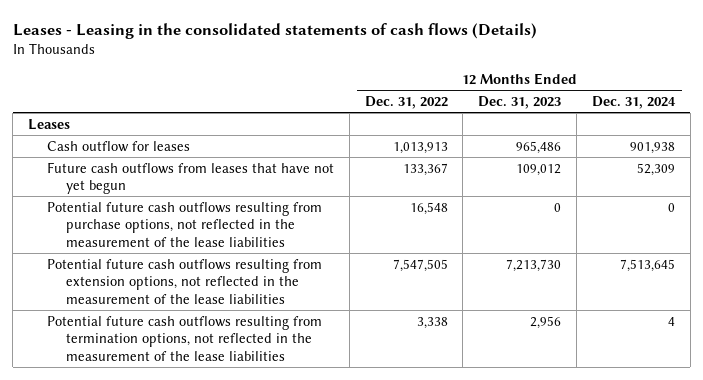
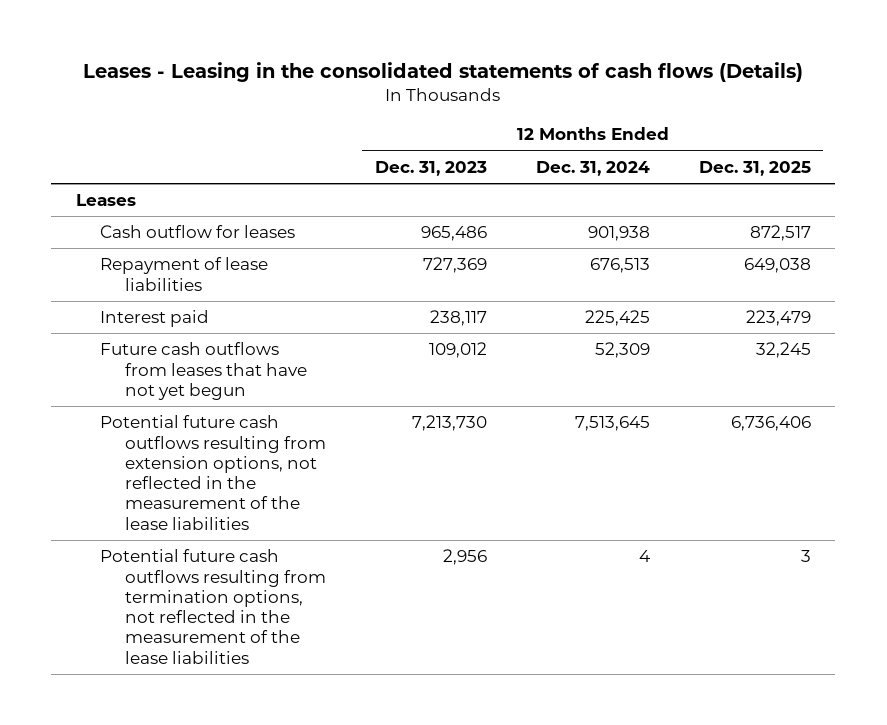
- | 12 Months Ended Dec. 31, 2022 | 12 Months Ended Dec. 31, 2023 | 12 Months Ended Dec. 31, 2024
+ | 12 Months Ended Dec. 31, 2023 | 12 Months Ended Dec. 31, 2024 | 12 Months Ended Dec. 31, 2025
+ Repayment of lease liabilities | 727,369 | 676,513 | 649,038
+ Interest paid | 238,117 | 225,425 | 223,479
- Potential future cash outflows resulting from purchase options, not reflected in the measurement of the lease liabilities | 16,548 | 0 | 0

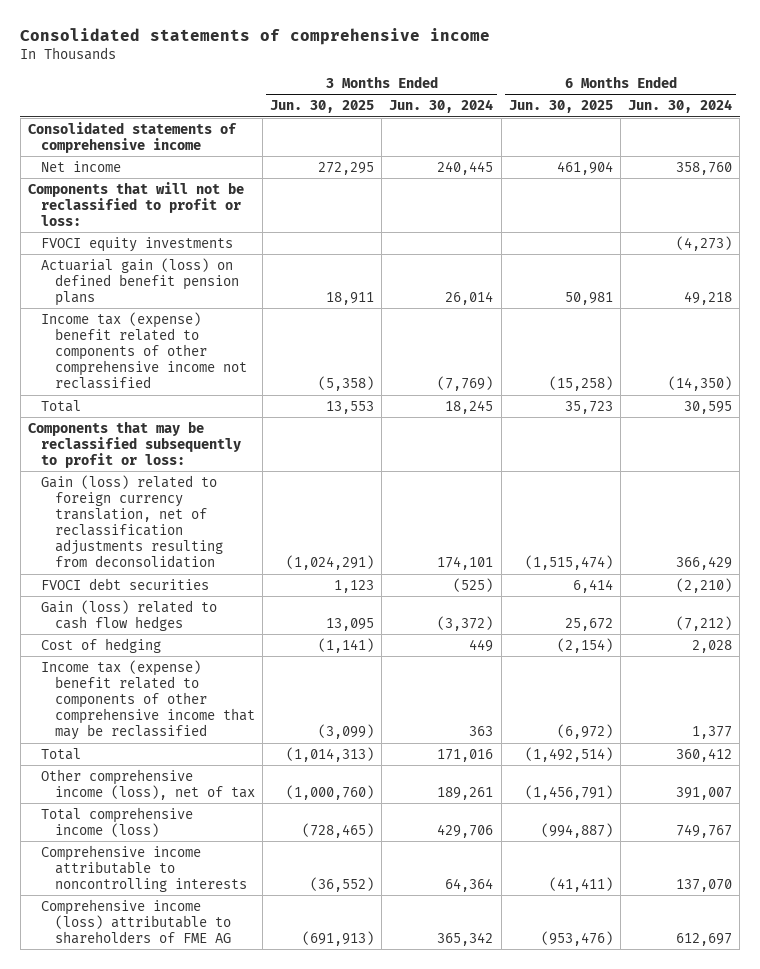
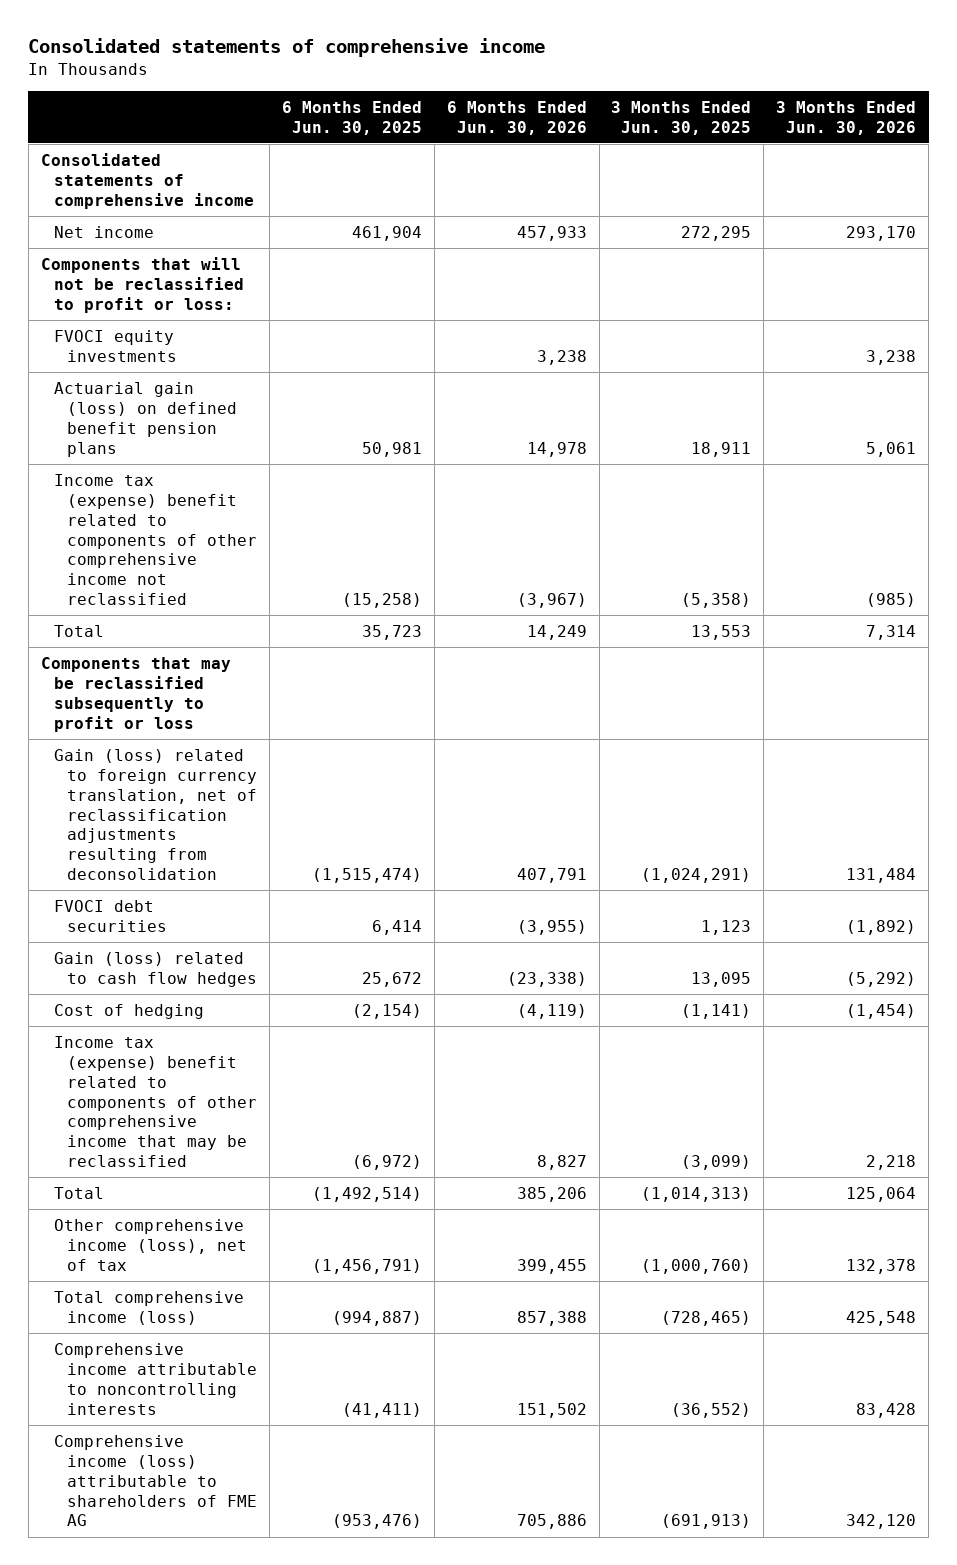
- | 3 Months Ended Jun. 30, 2025 | 3 Months Ended Jun. 30, 2024 | 6 Months Ended Jun. 30, 2025 | 6 Months Ended Jun. 30, 2024
+ | 6 Months Ended Jun. 30, 2025 | 6 Months Ended Jun. 30, 2026 | 3 Months Ended Jun. 30, 2025 | 3 Months Ended Jun. 30, 2026
- Components that may be reclassified subsequently to profit or loss:
+ Components that may be reclassified subsequently to profit or loss

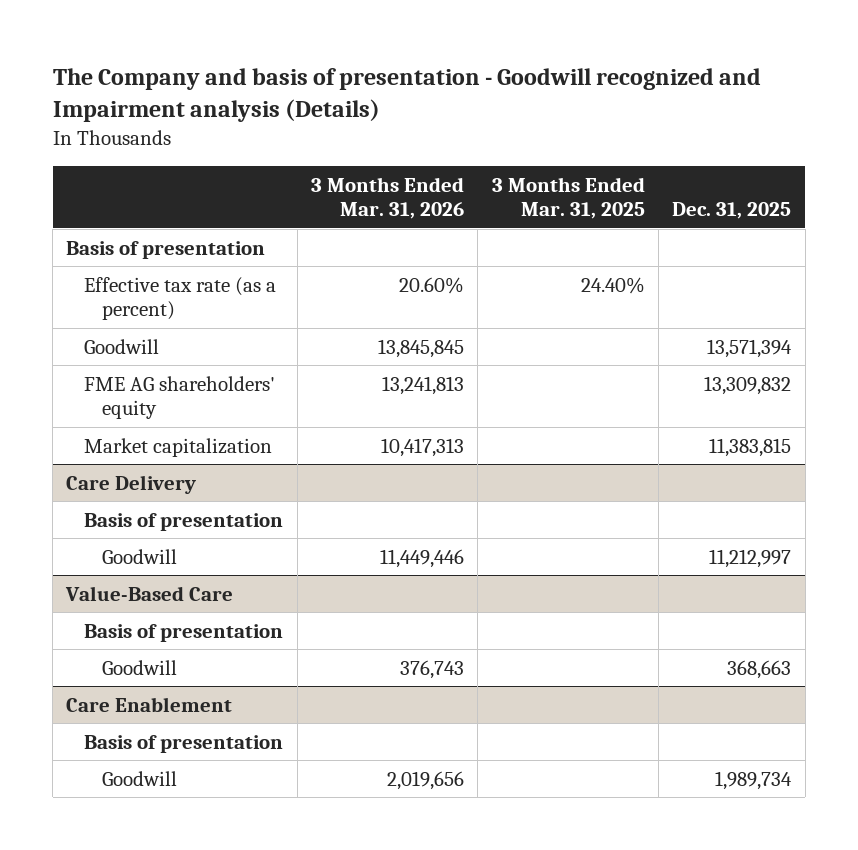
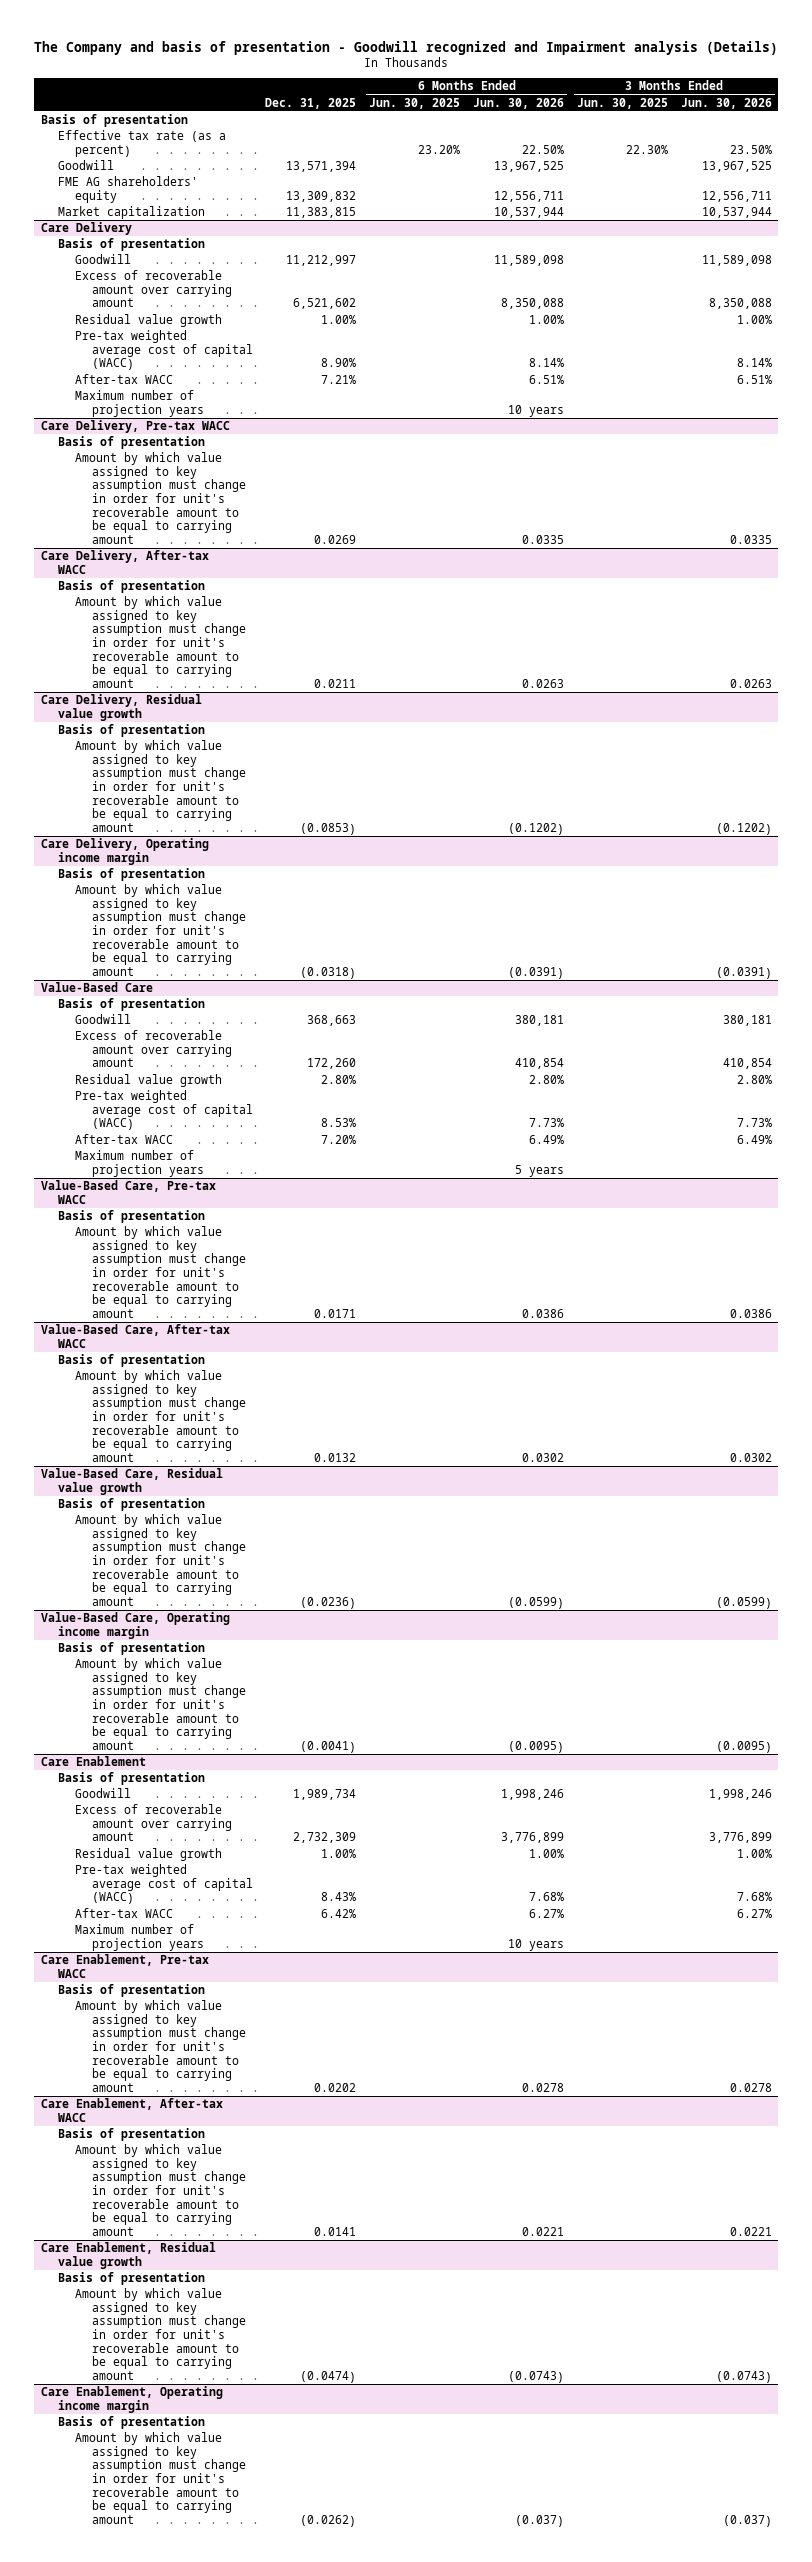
- | 3 Months Ended Mar. 31, 2026 | 3 Months Ended Mar. 31, 2025 | Dec. 31, 2025
+ | Dec. 31, 2025 | 6 Months Ended Jun. 30, 2025 | 6 Months Ended Jun. 30, 2026 | 3 Months Ended Jun. 30, 2025 | 3 Months Ended Jun. 30, 2026
@ Care Delivery
+ Excess of recoverable amount over carrying amount | 6,521,602 | | 8,350,088 | | 8,350,088
+ Residual value growth | 1.00% | | 1.00% | | 1.00%
+ Pre-tax weighted average cost of capital (WACC) | 8.90% | | 8.14% | | 8.14%
+ After-tax WACC | 7.21% | | 6.51% | | 6.51%
+ Maximum number of projection years | | | 10 years | |
+ Care Delivery, Pre-tax WACC
+ Basis of presentation
+ Amount by which value assigned to key assumption must change in order for unit's recoverable amount to be equal to carrying amount | 0.0269 | | 0.0335 | | 0.0335
+ Care Delivery, After-tax WACC
+ Basis of presentation
+ Amount by which value assigned to key assumption must change in order for unit's recoverable amount to be equal to carrying amount | 0.0211 | | 0.0263 | | 0.0263
+ Care Delivery, Residual value growth
+ Basis of presentation
+ Amount by which value assigned to key assumption must change in order for unit's recoverable amount to be equal to carrying amount | (0.0853) | | (0.1202) | | (0.1202)
+ Care Delivery, Operating income margin
+ Basis of presentation
+ Amount by which value assigned to key assumption must change in order for unit's recoverable amount to be equal to carrying amount | (0.0318) | | (0.0391) | | (0.0391)
@ Value-Based Care
+ Excess of recoverable amount over carrying amount | 172,260 | | 410,854 | | 410,854
+ Residual value growth | 2.80% | | 2.80% | | 2.80%
+ Pre-tax weighted average cost of capital (WACC) | 8.53% | | 7.73% | | 7.73%
+ After-tax WACC | 7.20% | | 6.49% | | 6.49%
+ Maximum number of projection years | | | 5 years | |
+ Value-Based Care, Pre-tax WACC
+ Basis of presentation
+ Amount by which value assigned to key assumption must change in order for unit's recoverable amount to be equal to carrying amount | 0.0171 | | 0.0386 | | 0.0386
+ Value-Based Care, After-tax WACC
+ Basis of presentation
+ Amount by which value assigned to key assumption must change in order for unit's recoverable amount to be equal to carrying amount | 0.0132 | | 0.0302 | | 0.0302
+ Value-Based Care, Residual value growth
+ Basis of presentation
+ Amount by which value assigned to key assumption must change in order for unit's recoverable amount to be equal to carrying amount | (0.0236) | | (0.0599) | | (0.0599)
+ Value-Based Care, Operating income margin
+ Basis of presentation
+ Amount by which value assigned to key assumption must change in order for unit's recoverable amount to be equal to carrying amount | (0.0041) | | (0.0095) | | (0.0095)
@ Care Enablement
+ Excess of recoverable amount over carrying amount | 2,732,309 | | 3,776,899 | | 3,776,899
+ Residual value growth | 1.00% | | 1.00% | | 1.00%
+ Pre-tax weighted average cost of capital (WACC) | 8.43% | | 7.68% | | 7.68%
+ After-tax WACC | 6.42% | | 6.27% | | 6.27%
+ Maximum number of projection years | | | 10 years | |
+ Care Enablement, Pre-tax WACC
+ Basis of presentation
+ Amount by which value assigned to key assumption must change in order for unit's recoverable amount to be equal to carrying amount | 0.0202 | | 0.0278 | | 0.0278
+ Care Enablement, After-tax WACC
+ Basis of presentation
+ Amount by which value assigned to key assumption must change in order for unit's recoverable amount to be equal to carrying amount | 0.0141 | | 0.0221 | | 0.0221
+ Care Enablement, Residual value growth
+ Basis of presentation
+ Amount by which value assigned to key assumption must change in order for unit's recoverable amount to be equal to carrying amount | (0.0474) | | (0.0743) | | (0.0743)
+ Care Enablement, Operating income margin
+ Basis of presentation
+ Amount by which value assigned to key assumption must change in order for unit's recoverable amount to be equal to carrying amount | (0.0262) | | (0.037) | | (0.037)

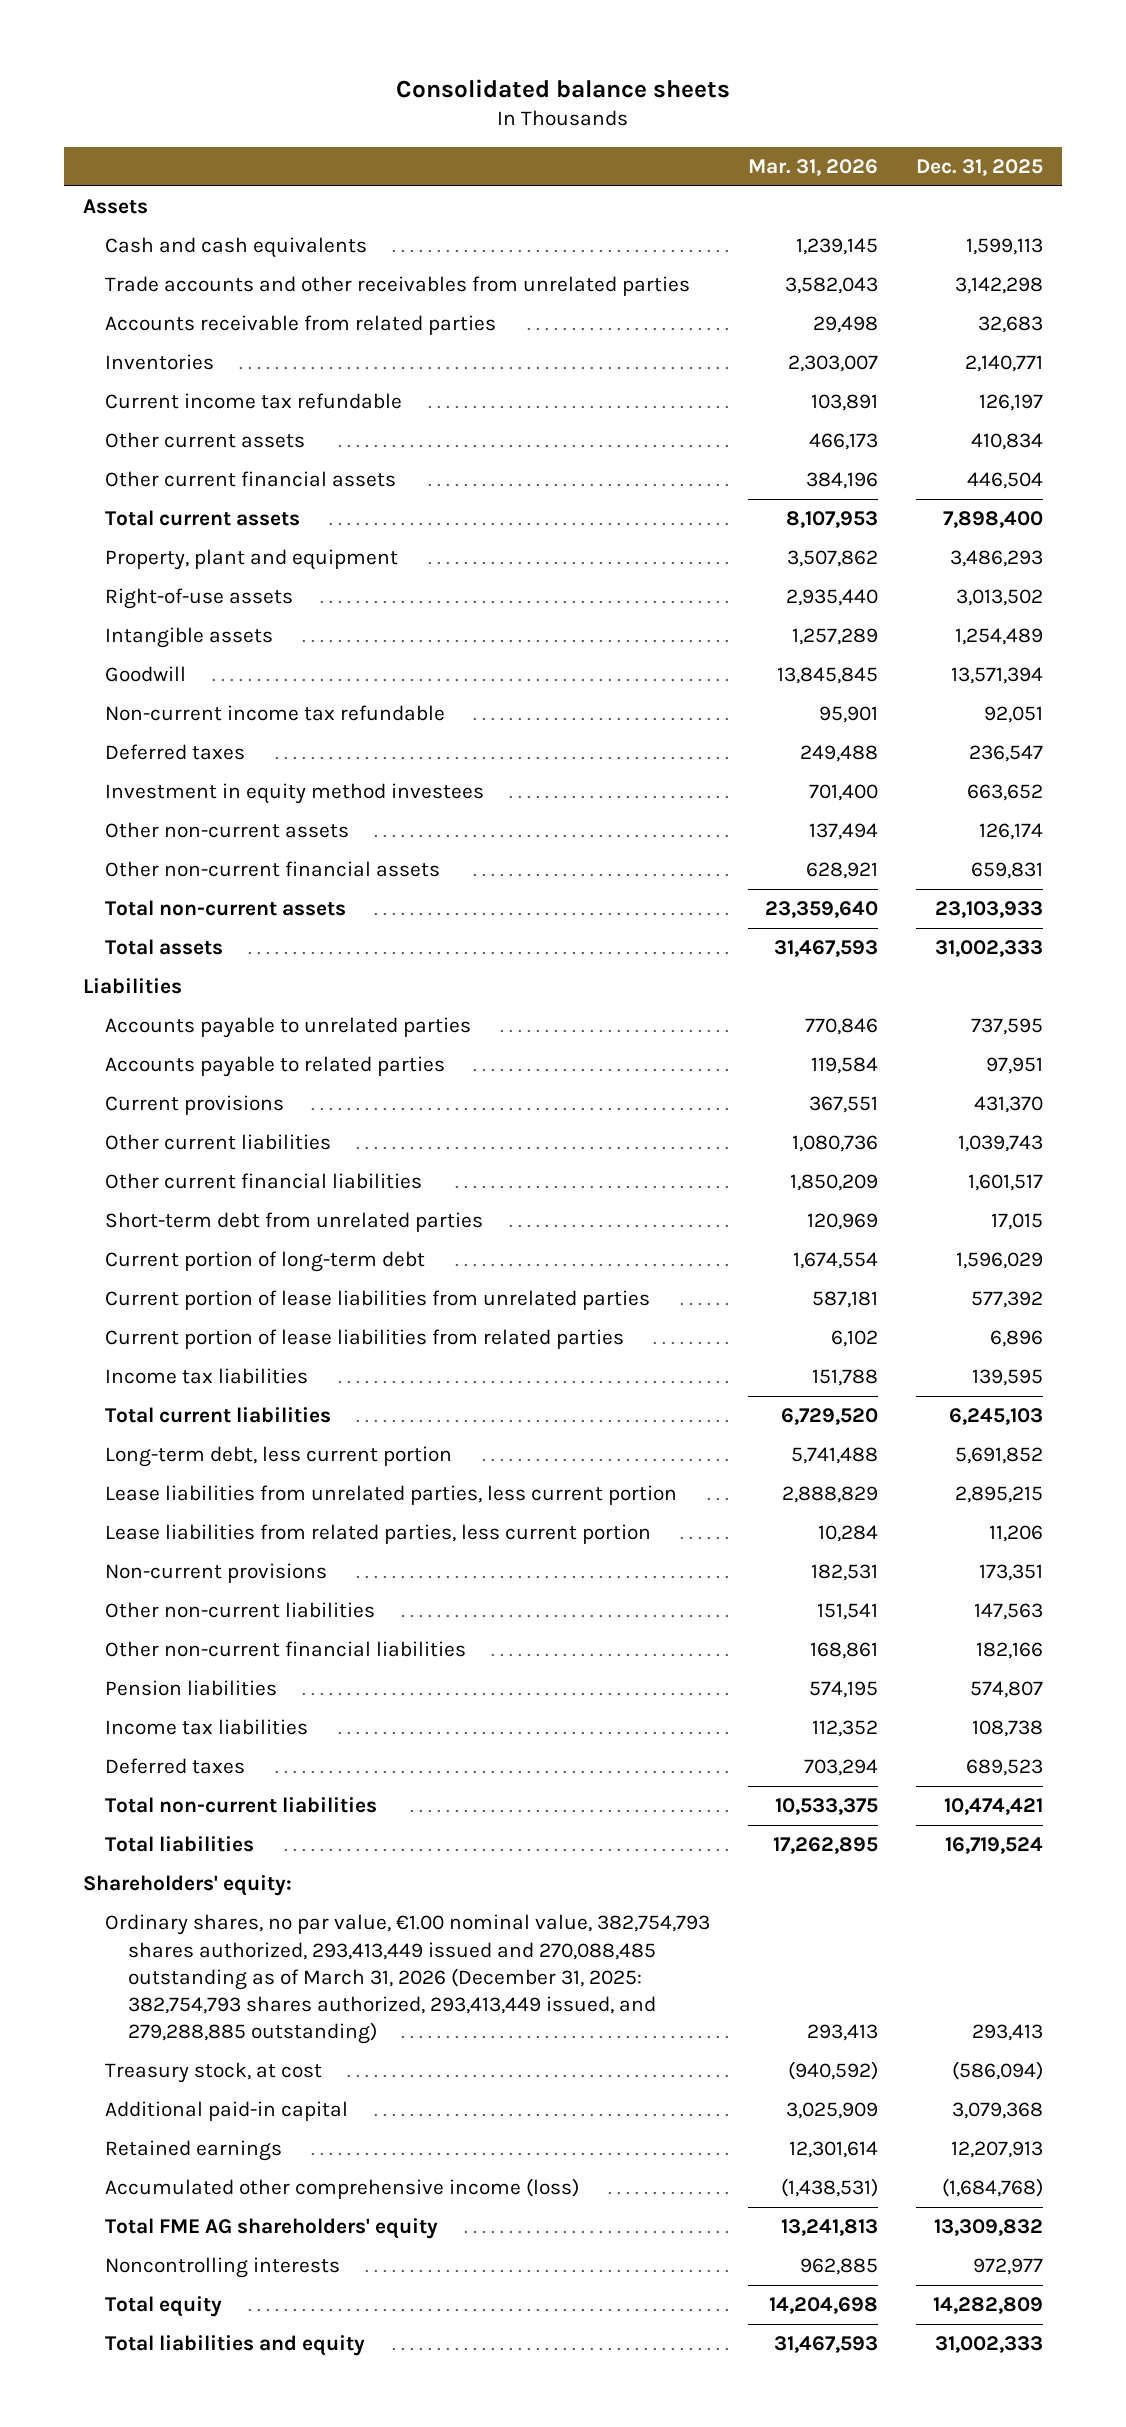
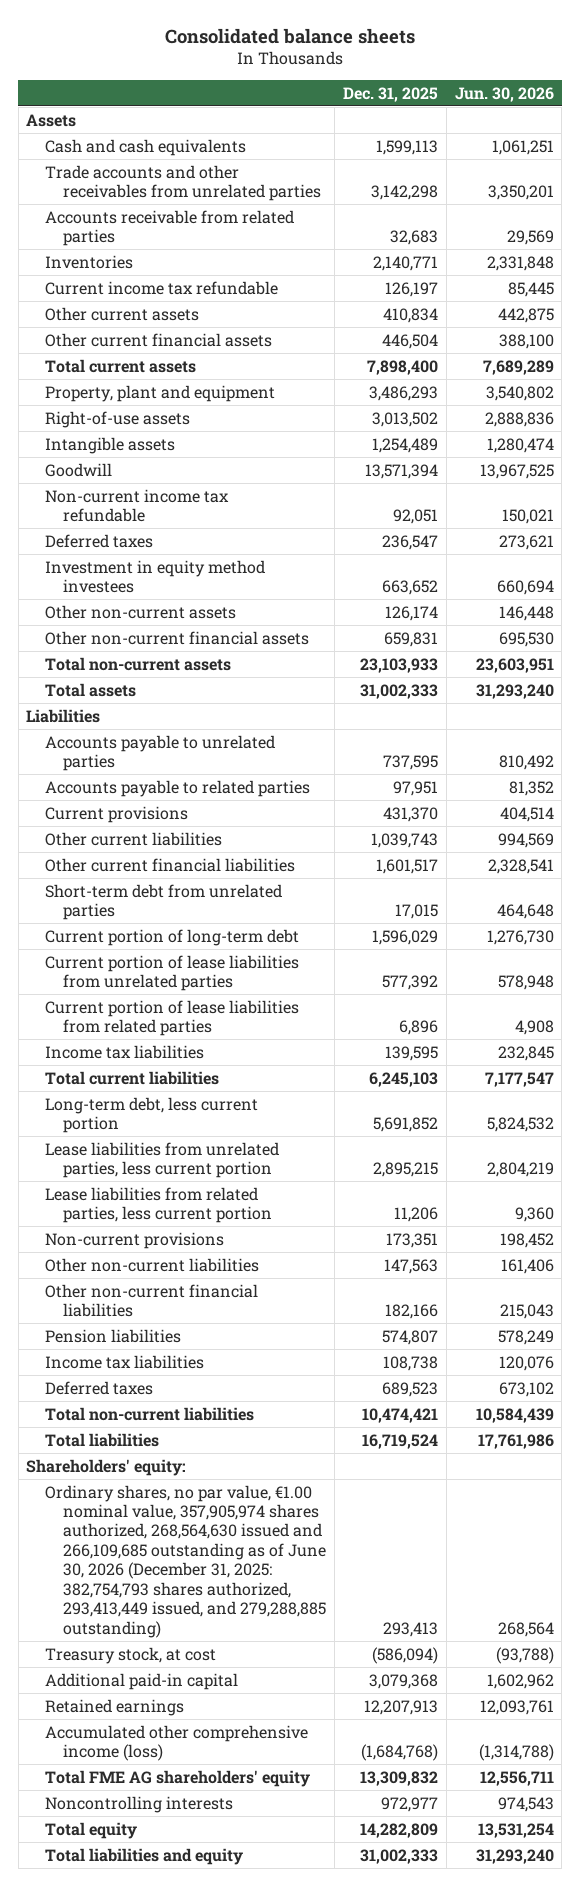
- | Mar. 31, 2026 | Dec. 31, 2025
+ | Dec. 31, 2025 | Jun. 30, 2026
- Ordinary shares, no par value, €1.00 nominal value, 382,754,793 shares authorized, 293,413,449 issued and 270,088,485 outstanding as of March 31, 2026 (December 31, 2025: 382,754,793 shares authorized, 293,413,449 issued, and 279,288,885 outstanding) | 293,413 | 293,413
+ Ordinary shares, no par value, €1.00 nominal value, 357,905,974 shares authorized, 268,564,630 issued and 266,109,685 outstanding as of June 30, 2026 (December 31, 2025: 382,754,793 shares authorized, 293,413,449 issued, and 279,288,885 outstanding) | 293,413 | 268,564

